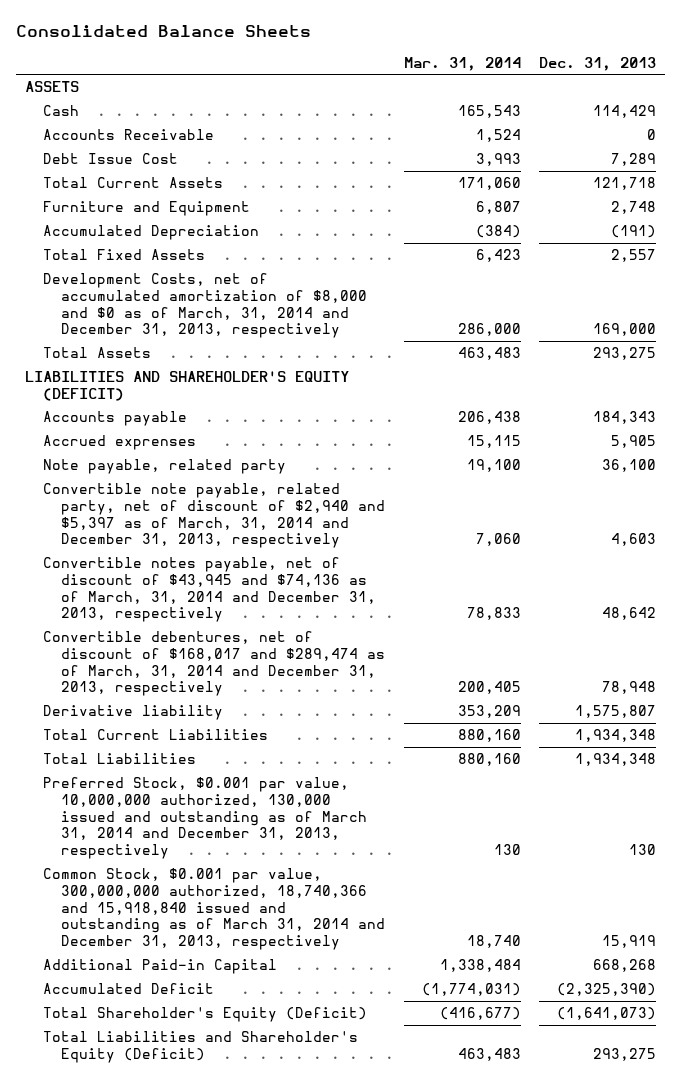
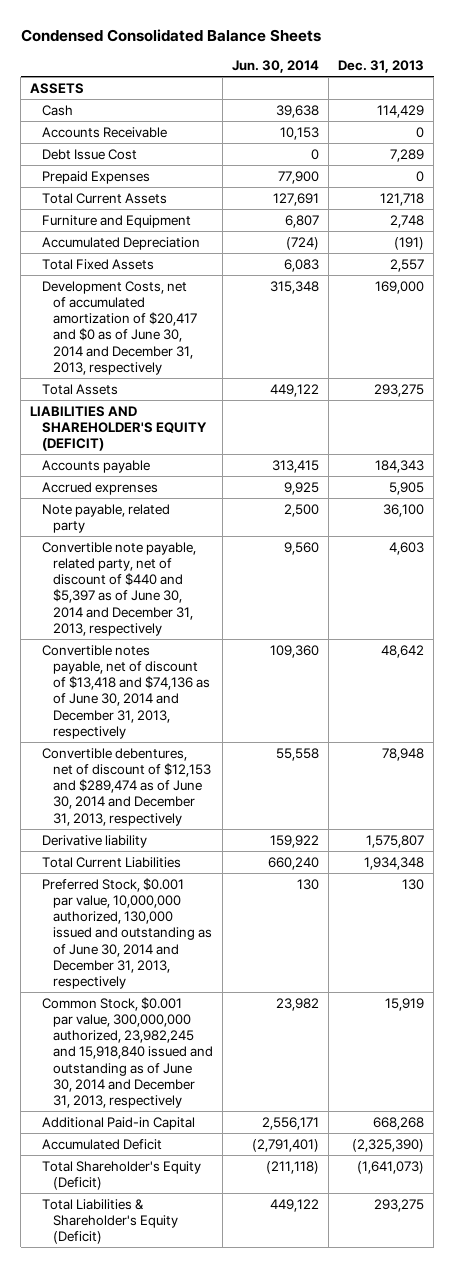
- Consolidated Balance Sheets
+ Condensed Consolidated Balance Sheets
- | Mar. 31, 2014 | Dec. 31, 2013
+ | Jun. 30, 2014 | Dec. 31, 2013
+ Prepaid Expenses | 77,900 | 0
- Development Costs, net of accumulated amortization of $8,000 and $0 as of March, 31, 2014 and December 31, 2013, respectively | 286,000 | 169,000
+ Development Costs, net of accumulated amortization of $20,417 and $0 as of June 30, 2014 and December 31, 2013, respectively | 315,348 | 169,000
- Convertible note payable, related party, net of discount of $2,940 and $5,397 as of March, 31, 2014 and December 31, 2013, respectively | 7,060 | 4,603
- Convertible notes payable, net of discount of $43,945 and $74,136 as of March, 31, 2014 and December 31, 2013, respectively | 78,833 | 48,642
- Convertible debentures, net of discount of $168,017 and $289,474 as of March, 31, 2014 and December 31, 2013, respectively | 200,405 | 78,948
+ Convertible note payable, related party, net of discount of $440 and $5,397 as of June 30, 2014 and December 31, 2013, respectively | 9,560 | 4,603
+ Convertible notes payable, net of discount of $13,418 and $74,136 as of June 30, 2014 and December 31, 2013, respectively | 109,360 | 48,642
+ Convertible debentures, net of discount of $12,153 and $289,474 as of June 30, 2014 and December 31, 2013, respectively | 55,558 | 78,948
- Total Liabilities | 880,160 | 1,934,348
- Preferred Stock, $0.001 par value, 10,000,000 authorized, 130,000 issued and outstanding as of March 31, 2014 and December 31, 2013, respectively | 130 | 130
- Common Stock, $0.001 par value, 300,000,000 authorized, 18,740,366 and 15,918,840 issued and outstanding as of March 31, 2014 and December 31, 2013, respectively | 18,740 | 15,919
+ Preferred Stock, $0.001 par value, 10,000,000 authorized, 130,000 issued and outstanding as of June 30, 2014 and December 31, 2013, respectively | 130 | 130
+ Common Stock, $0.001 par value, 300,000,000 authorized, 23,982,245 and 15,918,840 issued and outstanding as of June 30, 2014 and December 31, 2013, respectively | 23,982 | 15,919
- Total Liabilities and Shareholder's Equity (Deficit) | 463,483 | 293,275
+ Total Liabilities & Shareholder's Equity (Deficit) | 449,122 | 293,275

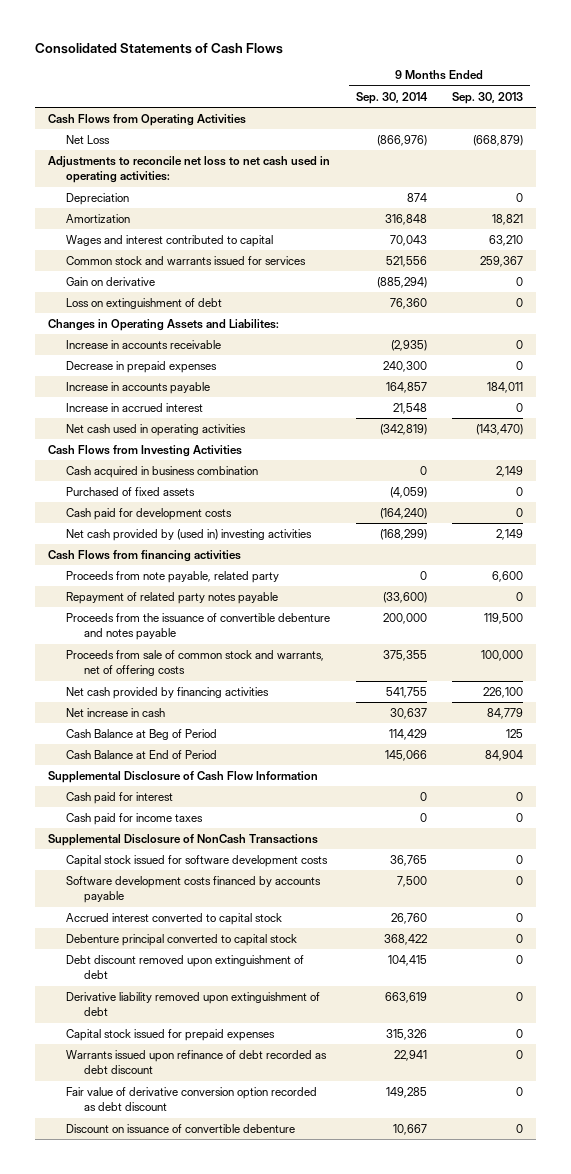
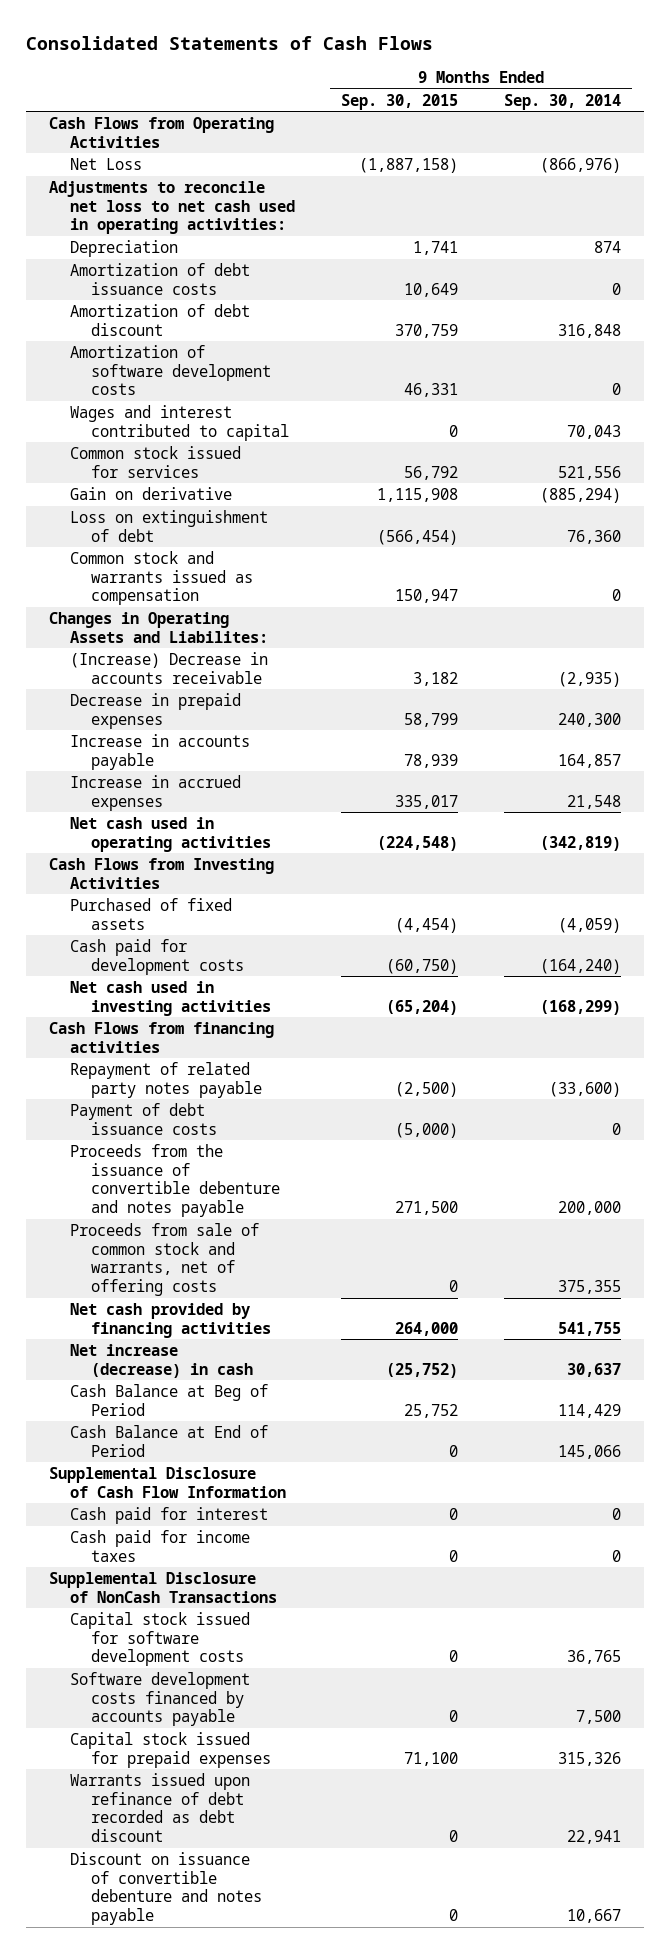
- | 9 Months Ended Sep. 30, 2014 | 9 Months Ended Sep. 30, 2013
+ | 9 Months Ended Sep. 30, 2015 | 9 Months Ended Sep. 30, 2014
- Amortization | 316,848 | 18,821
+ Amortization of debt issuance costs | 10,649 | 0
+ Amortization of debt discount | 370,759 | 316,848
+ Amortization of software development costs | 46,331 | 0
- Common stock and warrants issued for services | 521,556 | 259,367
+ Common stock issued for services | 56,792 | 521,556
+ Common stock and warrants issued as compensation | 150,947 | 0
- Increase in accounts receivable | (2,935) | 0
+ (Increase) Decrease in accounts receivable | 3,182 | (2,935)
- Increase in accrued interest | 21,548 | 0
+ Increase in accrued expenses | 335,017 | 21,548
- Cash acquired in business combination | 0 | 2,149
- Net cash provided by (used in) investing activities | (168,299) | 2,149
+ Net cash used in investing activities | (65,204) | (168,299)
- Proceeds from note payable, related party | 0 | 6,600
+ Payment of debt issuance costs | (5,000) | 0
- Net increase in cash | 30,637 | 84,779
+ Net increase (decrease) in cash | (25,752) | 30,637
- Accrued interest converted to capital stock | 26,760 | 0
- Debenture principal converted to capital stock | 368,422 | 0
- Debt discount removed upon extinguishment of debt | 104,415 | 0
- Derivative liability removed upon extinguishment of debt | 663,619 | 0
- Fair value of derivative conversion option recorded as debt discount | 149,285 | 0
- Discount on issuance of convertible debenture | 10,667 | 0
+ Discount on issuance of convertible debenture and notes payable | 0 | 10,667

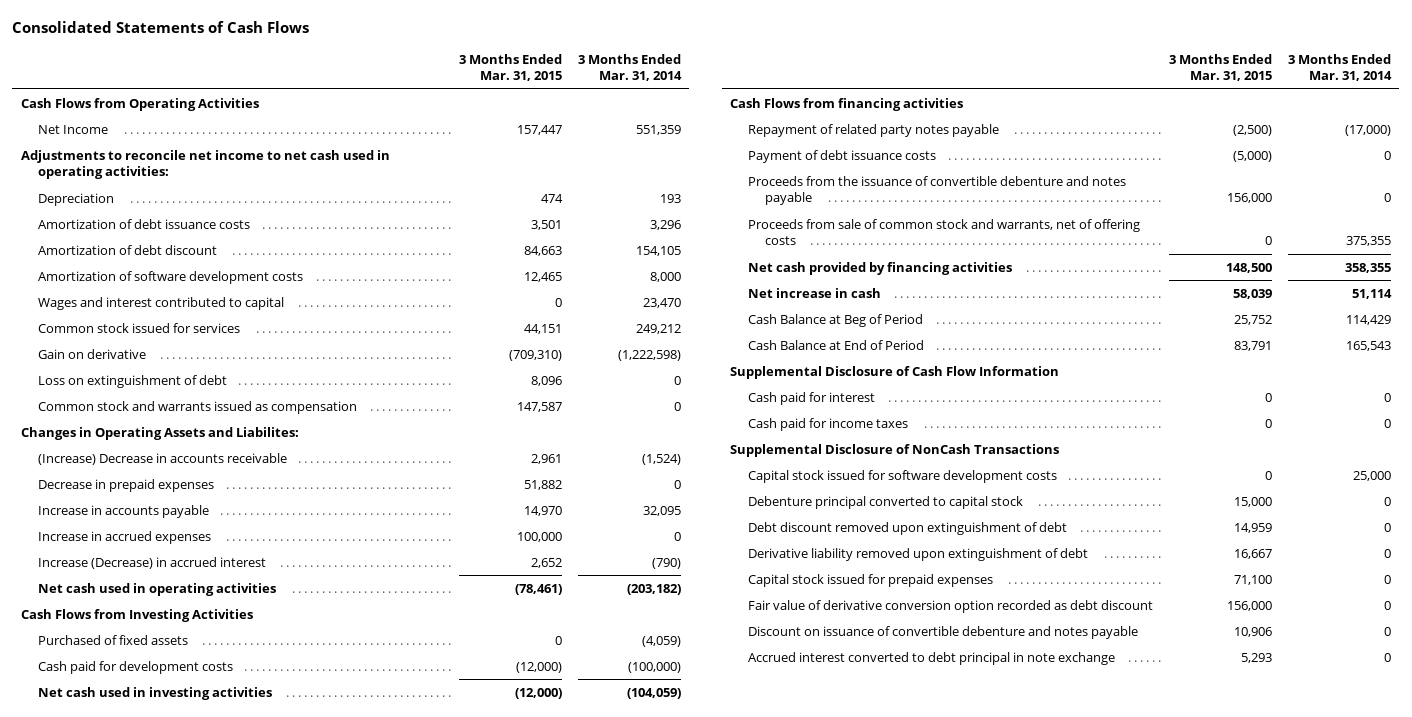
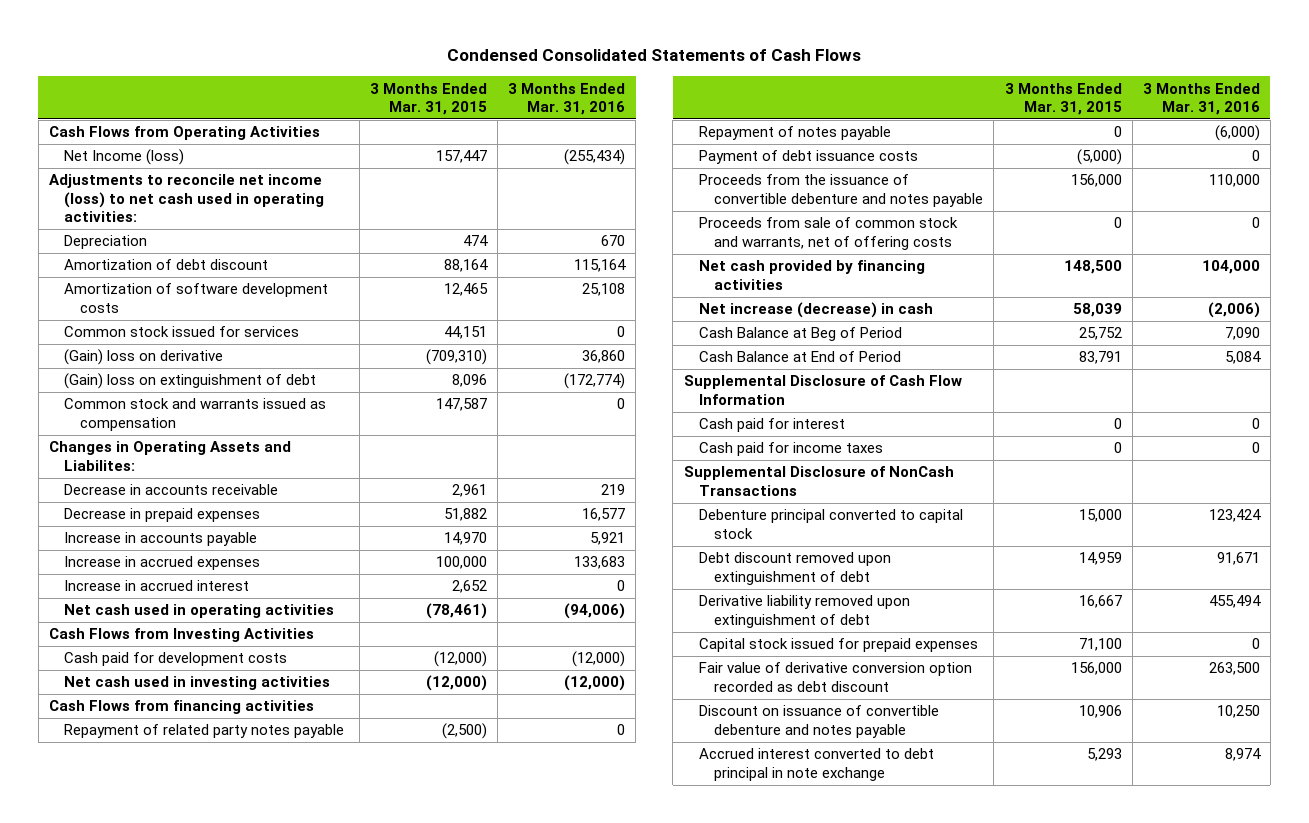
- Consolidated Statements of Cash Flows
+ Condensed Consolidated Statements of Cash Flows
- | 3 Months Ended Mar. 31, 2015 | 3 Months Ended Mar. 31, 2014
+ | 3 Months Ended Mar. 31, 2015 | 3 Months Ended Mar. 31, 2016
- Net Income | 157,447 | 551,359
- Adjustments to reconcile net income to net cash used in operating activities:
+ Net Income (loss) | 157,447 | (255,434)
+ Adjustments to reconcile net income (loss) to net cash used in operating activities:
- Amortization of debt issuance costs | 3,501 | 3,296
- Amortization of debt discount | 84,663 | 154,105
+ Amortization of debt discount | 88,164 | 115,164
- Wages and interest contributed to capital | 0 | 23,470
- Gain on derivative | (709,310) | (1,222,598)
- Loss on extinguishment of debt | 8,096 | 0
+ (Gain) loss on derivative | (709,310) | 36,860
+ (Gain) loss on extinguishment of debt | 8,096 | (172,774)
- (Increase) Decrease in accounts receivable | 2,961 | (1,524)
+ Decrease in accounts receivable | 2,961 | 219
- Increase (Decrease) in accrued interest | 2,652 | (790)
+ Increase in accrued interest | 2,652 | 0
- Purchased of fixed assets | 0 | (4,059)
+ Repayment of notes payable | 0 | (6,000)
- Net increase in cash | 58,039 | 51,114
+ Net increase (decrease) in cash | 58,039 | (2,006)
- Capital stock issued for software development costs | 0 | 25,000

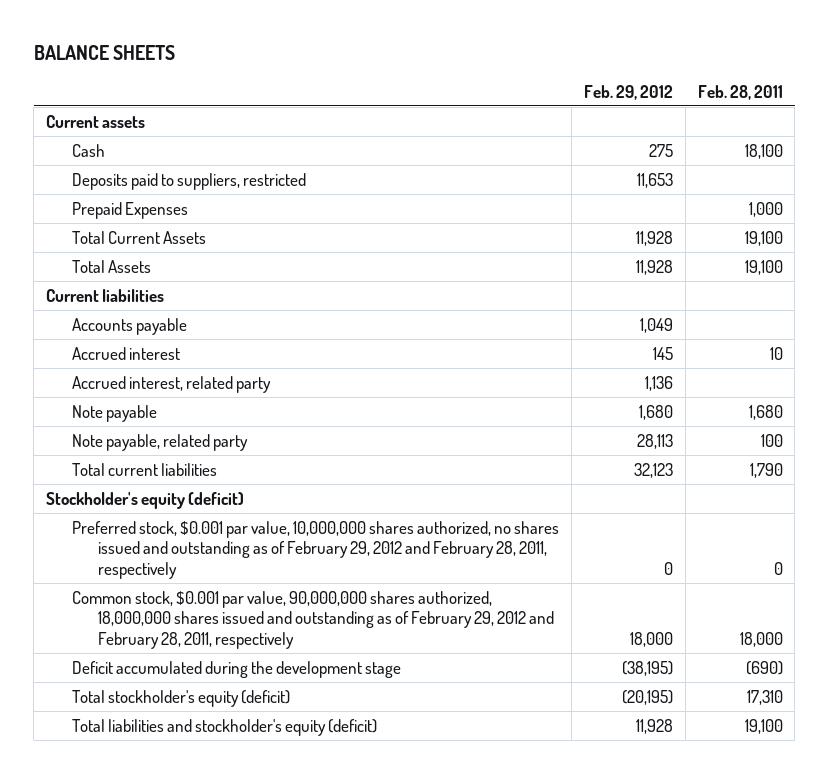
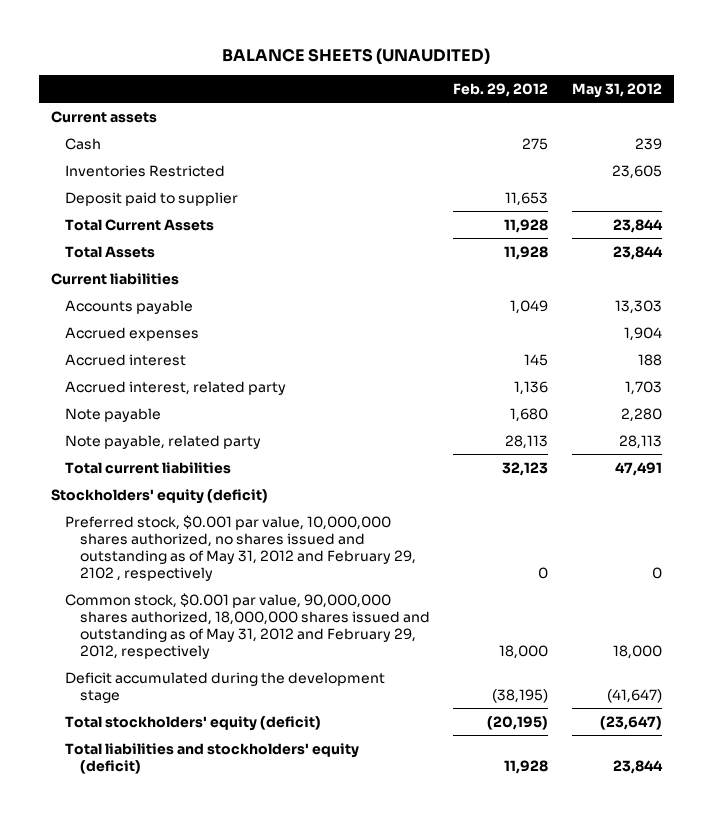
- BALANCE SHEETS
+ BALANCE SHEETS (UNAUDITED)
- | Feb. 29, 2012 | Feb. 28, 2011
+ | Feb. 29, 2012 | May 31, 2012
- Deposits paid to suppliers, restricted | 11,653 |
- Prepaid Expenses | | 1,000
+ Inventories Restricted | | 23,605
+ Deposit paid to supplier | 11,653 |
+ Accrued expenses | | 1,904
- Stockholder's equity (deficit)
- Preferred stock, $0.001 par value, 10,000,000 shares authorized, no shares issued and outstanding as of February 29, 2012 and February 28, 2011, respectively | 0 | 0
- Common stock, $0.001 par value, 90,000,000 shares authorized, 18,000,000 shares issued and outstanding as of February 29, 2012 and February 28, 2011, respectively | 18,000 | 18,000
+ Stockholders' equity (deficit)
+ Preferred stock, $0.001 par value, 10,000,000 shares authorized, no shares issued and outstanding as of May 31, 2012 and February 29, 2102 , respectively | 0 | 0
+ Common stock, $0.001 par value, 90,000,000 shares authorized, 18,000,000 shares issued and outstanding as of May 31, 2012 and February 29, 2012, respectively | 18,000 | 18,000
- Total stockholder's equity (deficit) | (20,195) | 17,310
- Total liabilities and stockholder's equity (deficit) | 11,928 | 19,100
+ Total stockholders' equity (deficit) | (20,195) | (23,647)
+ Total liabilities and stockholders' equity (deficit) | 11,928 | 23,844

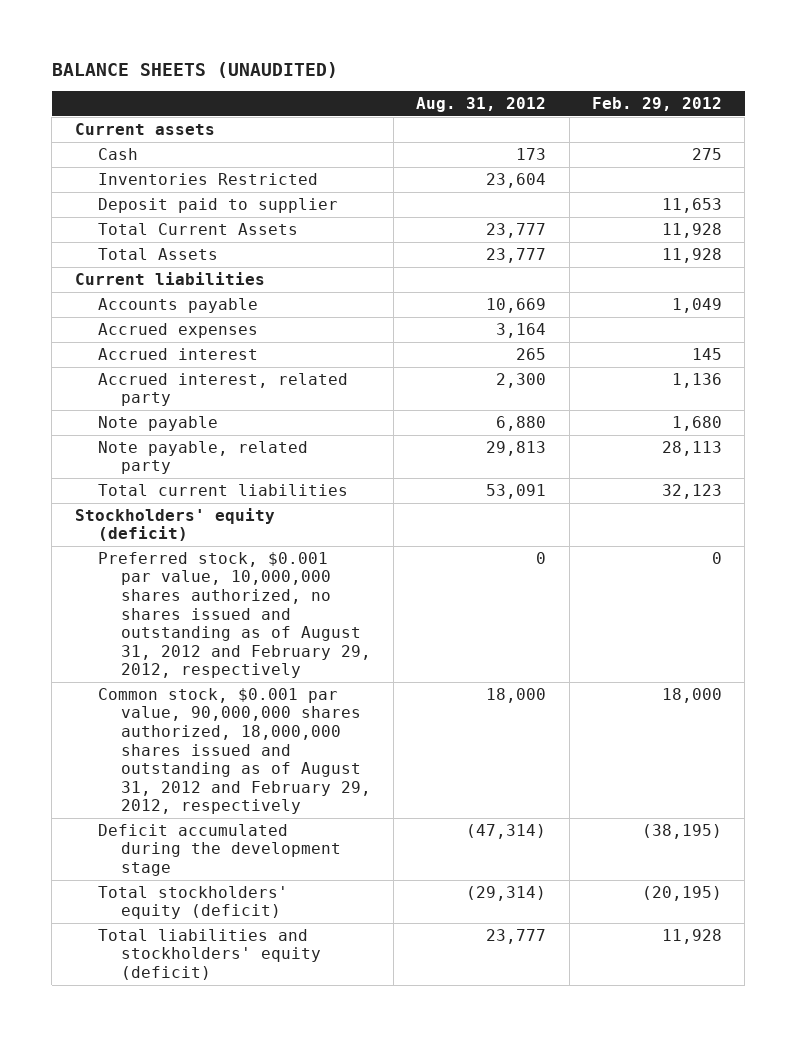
- | Feb. 29, 2012 | May 31, 2012
+ | Aug. 31, 2012 | Feb. 29, 2012
- Preferred stock, $0.001 par value, 10,000,000 shares authorized, no shares issued and outstanding as of May 31, 2012 and February 29, 2102 , respectively | 0 | 0
- Common stock, $0.001 par value, 90,000,000 shares authorized, 18,000,000 shares issued and outstanding as of May 31, 2012 and February 29, 2012, respectively | 18,000 | 18,000
+ Preferred stock, $0.001 par value, 10,000,000 shares authorized, no shares issued and outstanding as of August 31, 2012 and February 29, 2012, respectively | 0 | 0
+ Common stock, $0.001 par value, 90,000,000 shares authorized, 18,000,000 shares issued and outstanding as of August 31, 2012 and February 29, 2012, respectively | 18,000 | 18,000

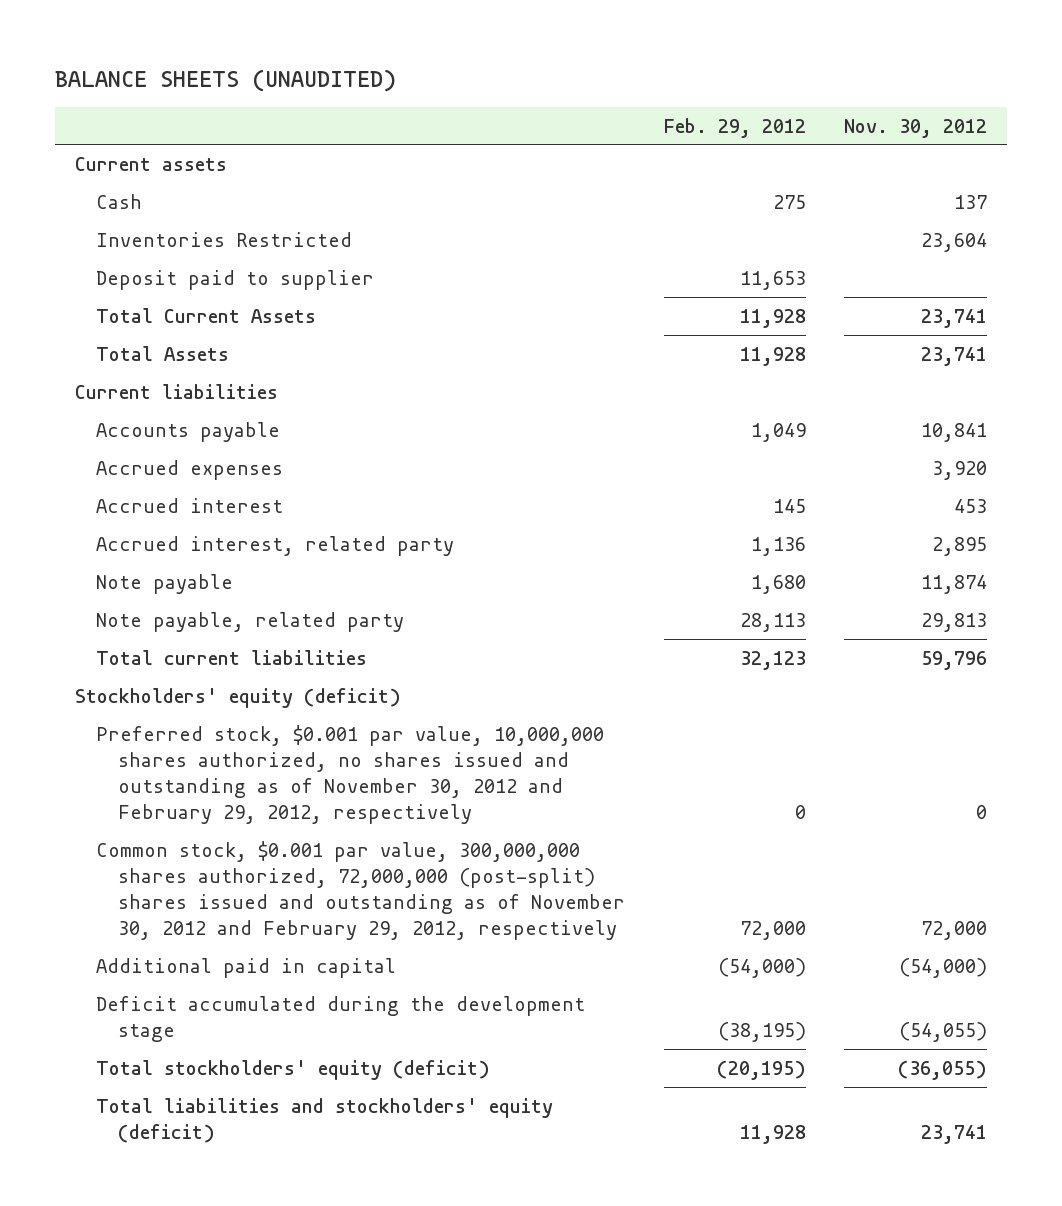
- | Aug. 31, 2012 | Feb. 29, 2012
+ | Feb. 29, 2012 | Nov. 30, 2012
- Preferred stock, $0.001 par value, 10,000,000 shares authorized, no shares issued and outstanding as of August 31, 2012 and February 29, 2012, respectively | 0 | 0
- Common stock, $0.001 par value, 90,000,000 shares authorized, 18,000,000 shares issued and outstanding as of August 31, 2012 and February 29, 2012, respectively | 18,000 | 18,000
+ Preferred stock, $0.001 par value, 10,000,000 shares authorized, no shares issued and outstanding as of November 30, 2012 and February 29, 2012, respectively | 0 | 0
+ Common stock, $0.001 par value, 300,000,000 shares authorized, 72,000,000 (post-split) shares issued and outstanding as of November 30, 2012 and February 29, 2012, respectively | 72,000 | 72,000
+ Additional paid in capital | (54,000) | (54,000)

